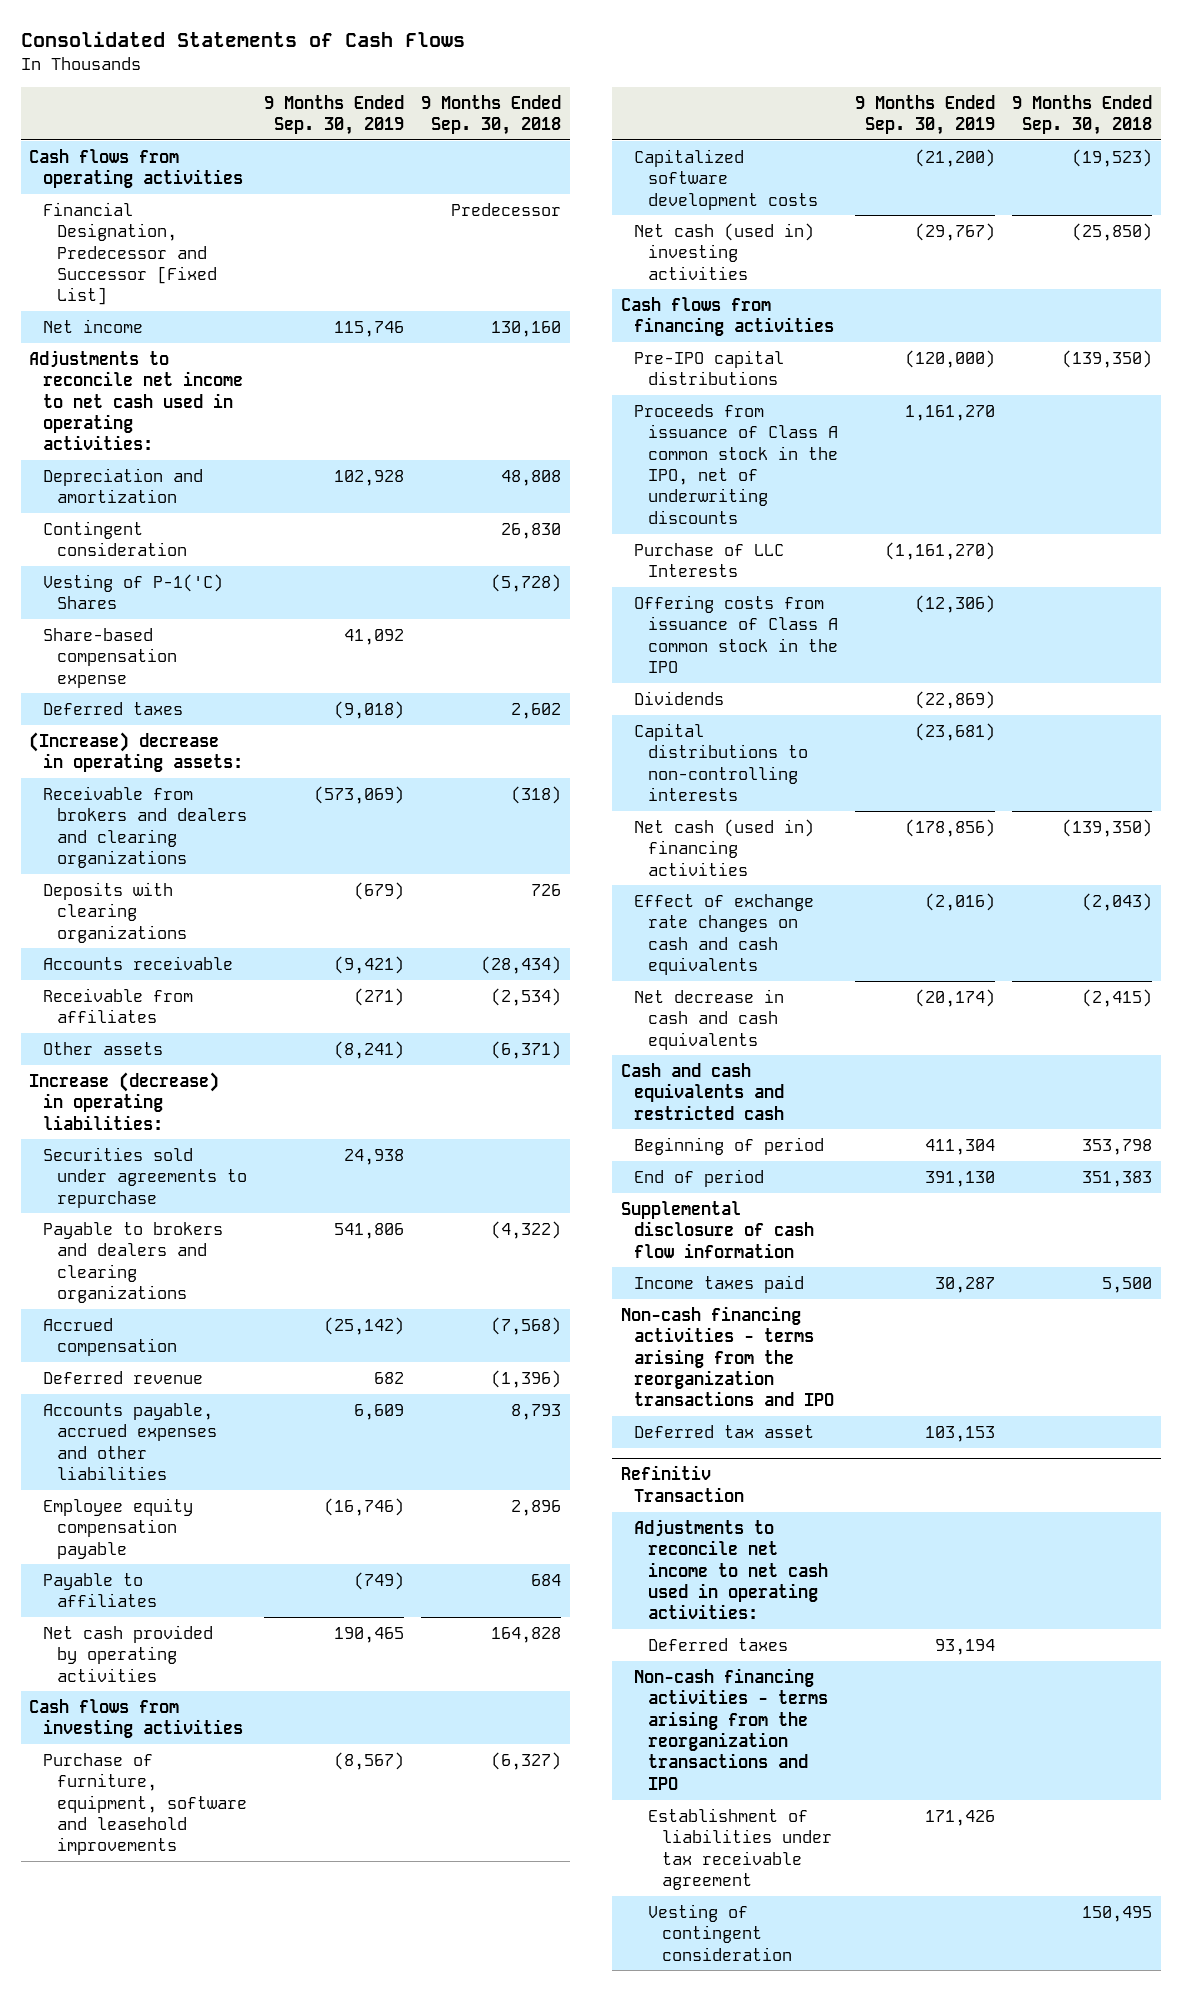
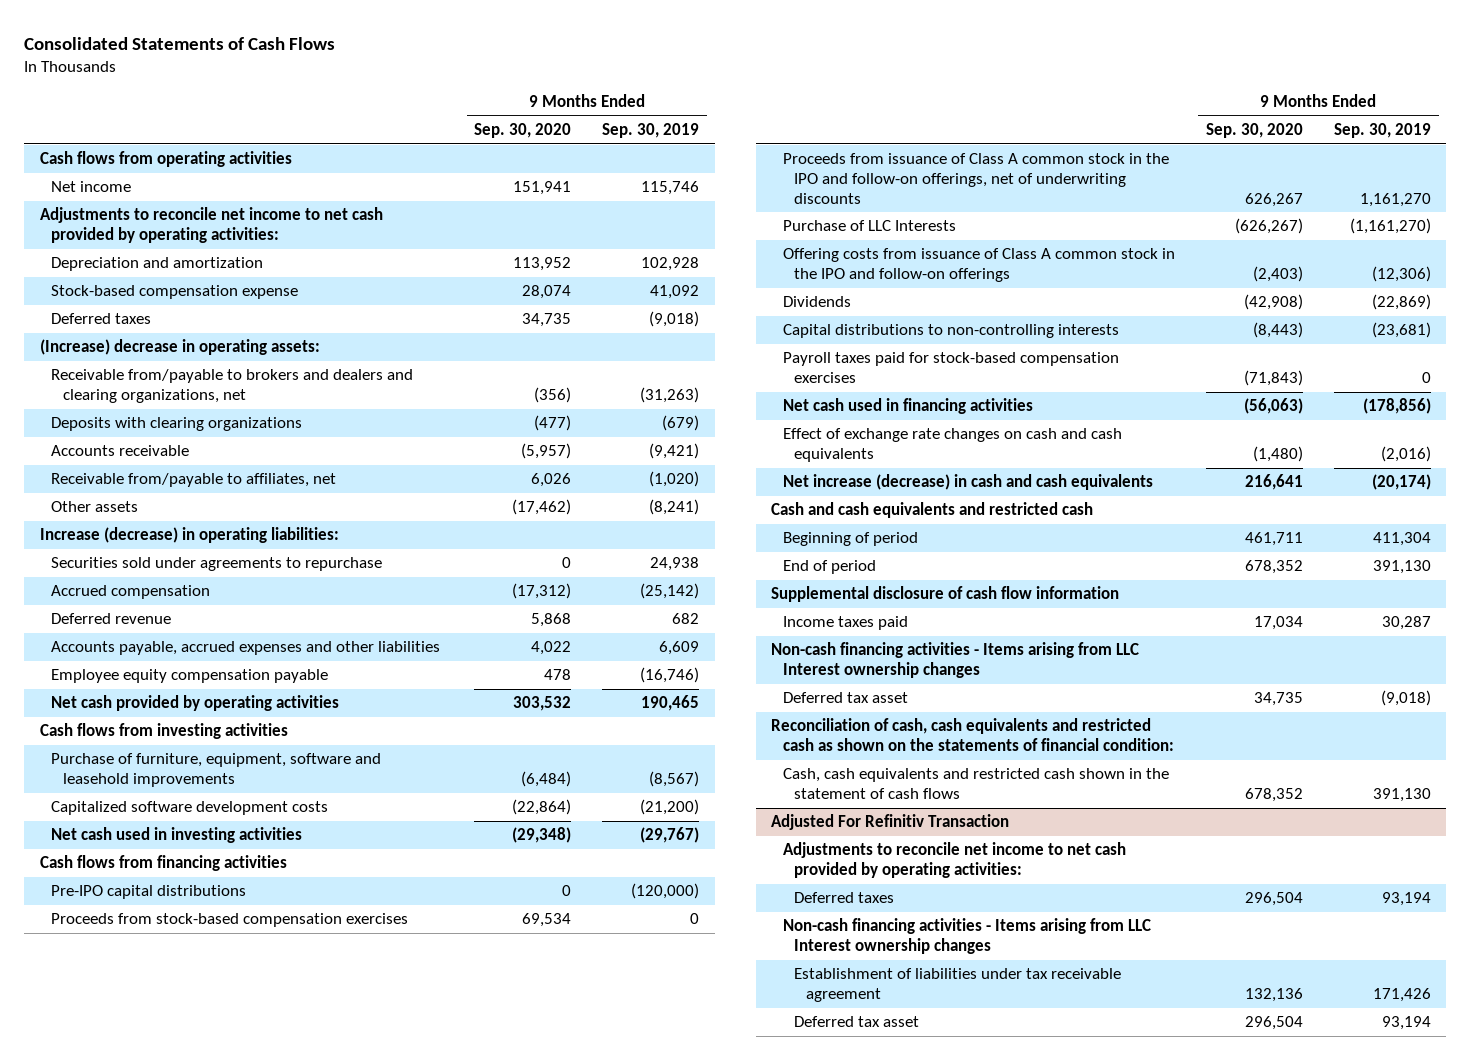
- | 9 Months Ended Sep. 30, 2019 | 9 Months Ended Sep. 30, 2018
+ | 9 Months Ended Sep. 30, 2020 | 9 Months Ended Sep. 30, 2019
- Financial Designation, Predecessor and Successor [Fixed List] | | Predecessor
- Adjustments to reconcile net income to net cash used in operating activities:
+ Adjustments to reconcile net income to net cash provided by operating activities:
- Contingent consideration | | 26,830
- Vesting of P-1('C) Shares | | (5,728)
- Share-based compensation expense | 41,092 |
+ Stock-based compensation expense | 28,074 | 41,092
- Receivable from brokers and dealers and clearing organizations | (573,069) | (318)
+ Receivable from/payable to brokers and dealers and clearing organizations, net | (356) | (31,263)
- Receivable from affiliates | (271) | (2,534)
+ Receivable from/payable to affiliates, net | 6,026 | (1,020)
- Payable to brokers and dealers and clearing organizations | 541,806 | (4,322)
- Payable to affiliates | (749) | 684
- Net cash (used in) investing activities | (29,767) | (25,850)
+ Net cash used in investing activities | (29,348) | (29,767)
- Proceeds from issuance of Class A common stock in the IPO, net of underwriting discounts | 1,161,270 |
+ Proceeds from stock-based compensation exercises | 69,534 | 0
+ Proceeds from issuance of Class A common stock in the IPO and follow-on offerings, net of underwriting discounts | 626,267 | 1,161,270
- Offering costs from issuance of Class A common stock in the IPO | (12,306) |
+ Offering costs from issuance of Class A common stock in the IPO and follow-on offerings | (2,403) | (12,306)
- Net cash (used in) financing activities | (178,856) | (139,350)
+ Payroll taxes paid for stock-based compensation exercises | (71,843) | 0
+ Net cash used in financing activities | (56,063) | (178,856)
- Net decrease in cash and cash equivalents | (20,174) | (2,415)
+ Net increase (decrease) in cash and cash equivalents | 216,641 | (20,174)
- Non-cash financing activities - terms arising from the reorganization transactions and IPO
- Deferred tax asset | 103,153 |
- Refinitiv Transaction
- Adjustments to reconcile net income to net cash used in operating activities:
+ Non-cash financing activities - Items arising from LLC Interest ownership changes
+ Deferred tax asset | 34,735 | (9,018)
+ Reconciliation of cash, cash equivalents and restricted cash as shown on the statements of financial condition:
+ Cash, cash equivalents and restricted cash shown in the statement of cash flows | 678,352 | 391,130
+ Adjusted For Refinitiv Transaction
+ Adjustments to reconcile net income to net cash provided by operating activities:
- Non-cash financing activities - terms arising from the reorganization transactions and IPO
+ Non-cash financing activities - Items arising from LLC Interest ownership changes
- Vesting of contingent consideration | | 150,495
+ Deferred tax asset | 296,504 | 93,194

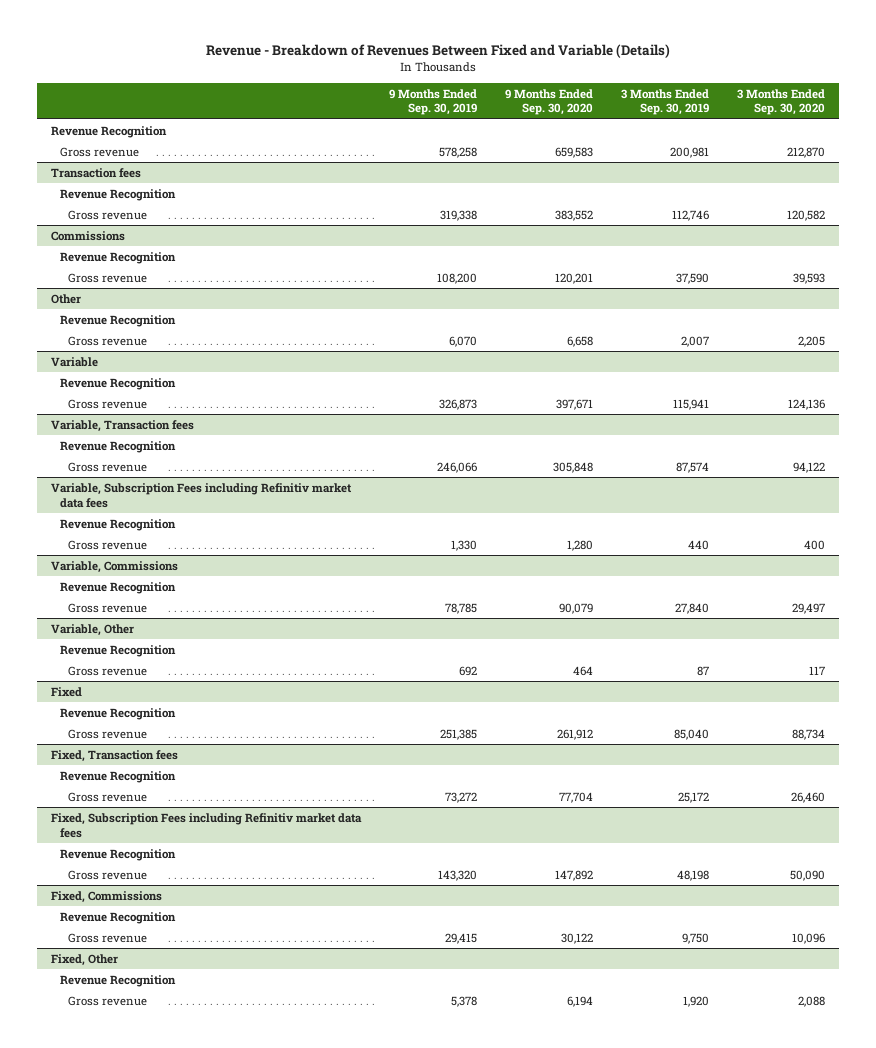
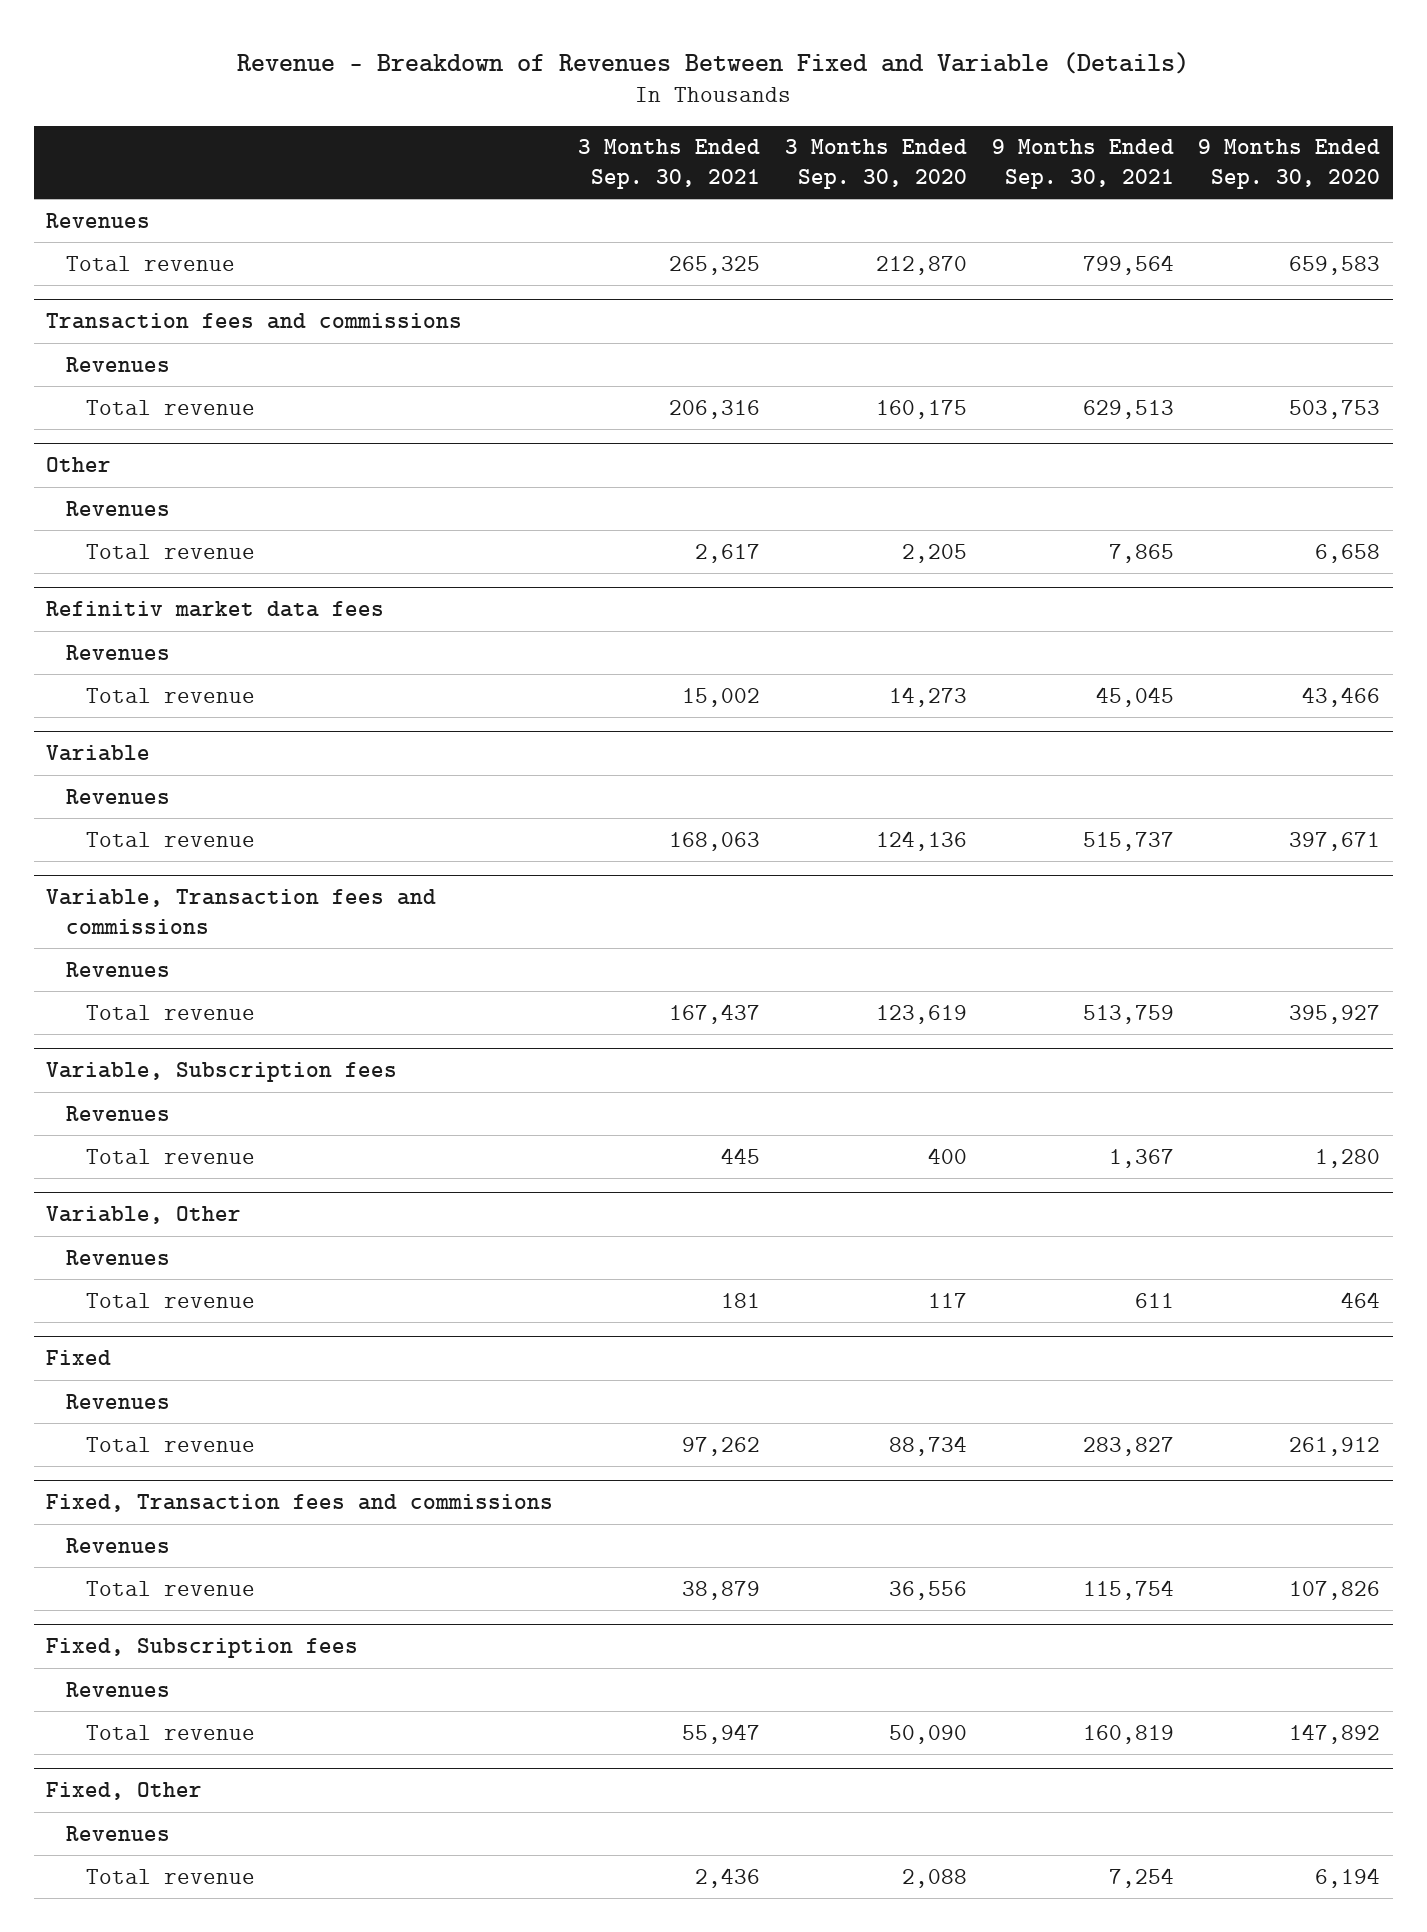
- | 9 Months Ended Sep. 30, 2019 | 9 Months Ended Sep. 30, 2020 | 3 Months Ended Sep. 30, 2019 | 3 Months Ended Sep. 30, 2020
+ | 3 Months Ended Sep. 30, 2021 | 3 Months Ended Sep. 30, 2020 | 9 Months Ended Sep. 30, 2021 | 9 Months Ended Sep. 30, 2020
- Revenue Recognition
- Gross revenue | 578,258 | 659,583 | 200,981 | 212,870
- Transaction fees
- Revenue Recognition
- Gross revenue | 319,338 | 383,552 | 112,746 | 120,582
- Commissions
- Revenue Recognition
- Gross revenue | 108,200 | 120,201 | 37,590 | 39,593
+ Revenues
+ Total revenue | 265,325 | 212,870 | 799,564 | 659,583
+ Transaction fees and commissions
+ Revenues
+ Total revenue | 206,316 | 160,175 | 629,513 | 503,753
@ Other
- Revenue Recognition
- Gross revenue | 6,070 | 6,658 | 2,007 | 2,205
+ Revenues
+ Total revenue | 2,617 | 2,205 | 7,865 | 6,658
+ Refinitiv market data fees
+ Revenues
+ Total revenue | 15,002 | 14,273 | 45,045 | 43,466
@ Variable
- Revenue Recognition
- Gross revenue | 326,873 | 397,671 | 115,941 | 124,136
- Variable, Transaction fees
- Revenue Recognition
- Gross revenue | 246,066 | 305,848 | 87,574 | 94,122
- Variable, Subscription Fees including Refinitiv market data fees
- Revenue Recognition
- Gross revenue | 1,330 | 1,280 | 440 | 400
- Variable, Commissions
- Revenue Recognition
- Gross revenue | 78,785 | 90,079 | 27,840 | 29,497
@ Variable
+ Revenues
+ Total revenue | 168,063 | 124,136 | 515,737 | 397,671
+ Variable, Transaction fees and commissions
+ Revenues
+ Total revenue | 167,437 | 123,619 | 513,759 | 395,927
+ Variable, Subscription fees
+ Revenues
+ Total revenue | 445 | 400 | 1,367 | 1,280
@ Variable, Other
- Revenue Recognition
- Gross revenue | 692 | 464 | 87 | 117
+ Revenues
+ Total revenue | 181 | 117 | 611 | 464
@ Fixed
- Revenue Recognition
- Gross revenue | 251,385 | 261,912 | 85,040 | 88,734
- Fixed, Transaction fees
- Revenue Recognition
- Gross revenue | 73,272 | 77,704 | 25,172 | 26,460
- Fixed, Subscription Fees including Refinitiv market data fees
- Revenue Recognition
- Gross revenue | 143,320 | 147,892 | 48,198 | 50,090
- Fixed, Commissions
- Revenue Recognition
- Gross revenue | 29,415 | 30,122 | 9,750 | 10,096
@ Fixed
+ Revenues
+ Total revenue | 97,262 | 88,734 | 283,827 | 261,912
+ Fixed, Transaction fees and commissions
+ Revenues
+ Total revenue | 38,879 | 36,556 | 115,754 | 107,826
+ Fixed, Subscription fees
+ Revenues
+ Total revenue | 55,947 | 50,090 | 160,819 | 147,892
@ Fixed, Other
- Revenue Recognition
- Gross revenue | 5,378 | 6,194 | 1,920 | 2,088
+ Revenues
+ Total revenue | 2,436 | 2,088 | 7,254 | 6,194

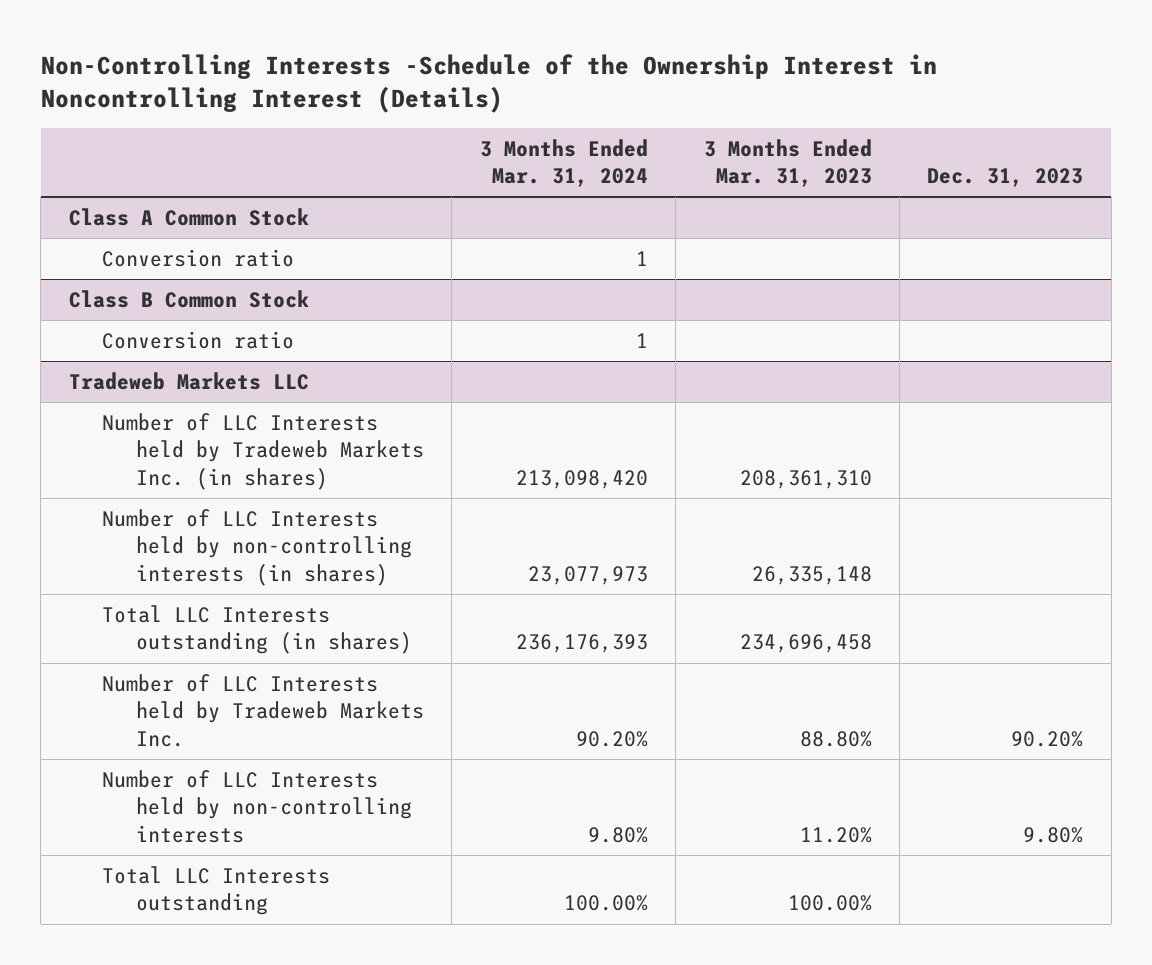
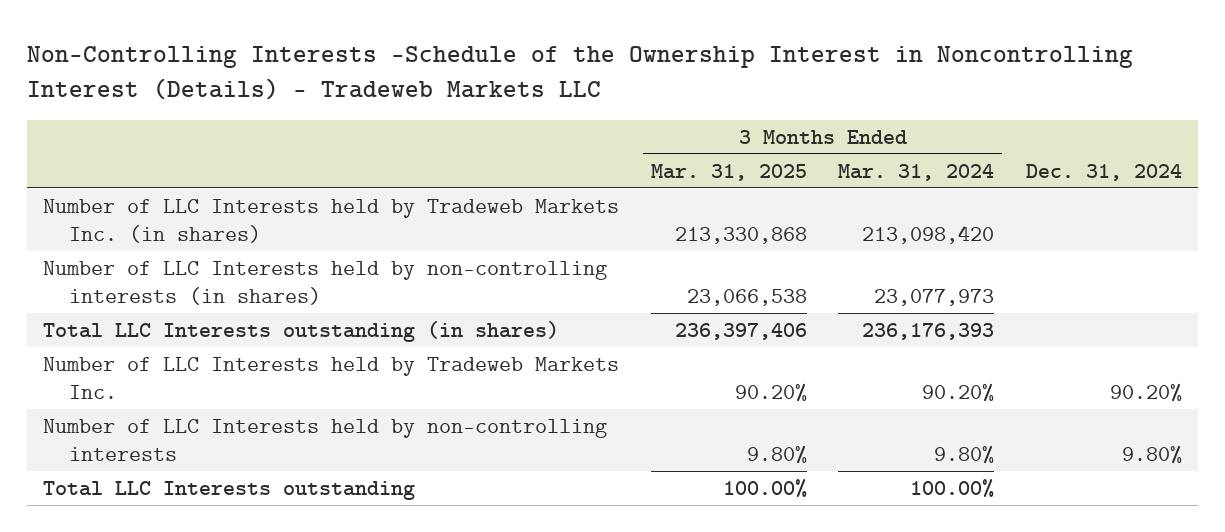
- Non-Controlling Interests -Schedule of the Ownership Interest in Noncontrolling Interest (Details)
+ Non-Controlling Interests -Schedule of the Ownership Interest in Noncontrolling Interest (Details) - Tradeweb Markets LLC
- | 3 Months Ended Mar. 31, 2024 | 3 Months Ended Mar. 31, 2023 | Dec. 31, 2023
+ | 3 Months Ended Mar. 31, 2025 | 3 Months Ended Mar. 31, 2024 | Dec. 31, 2024
- Class A Common Stock
- Conversion ratio | 1 | |
- Class B Common Stock
- Conversion ratio | 1 | |
- Tradeweb Markets LLC

